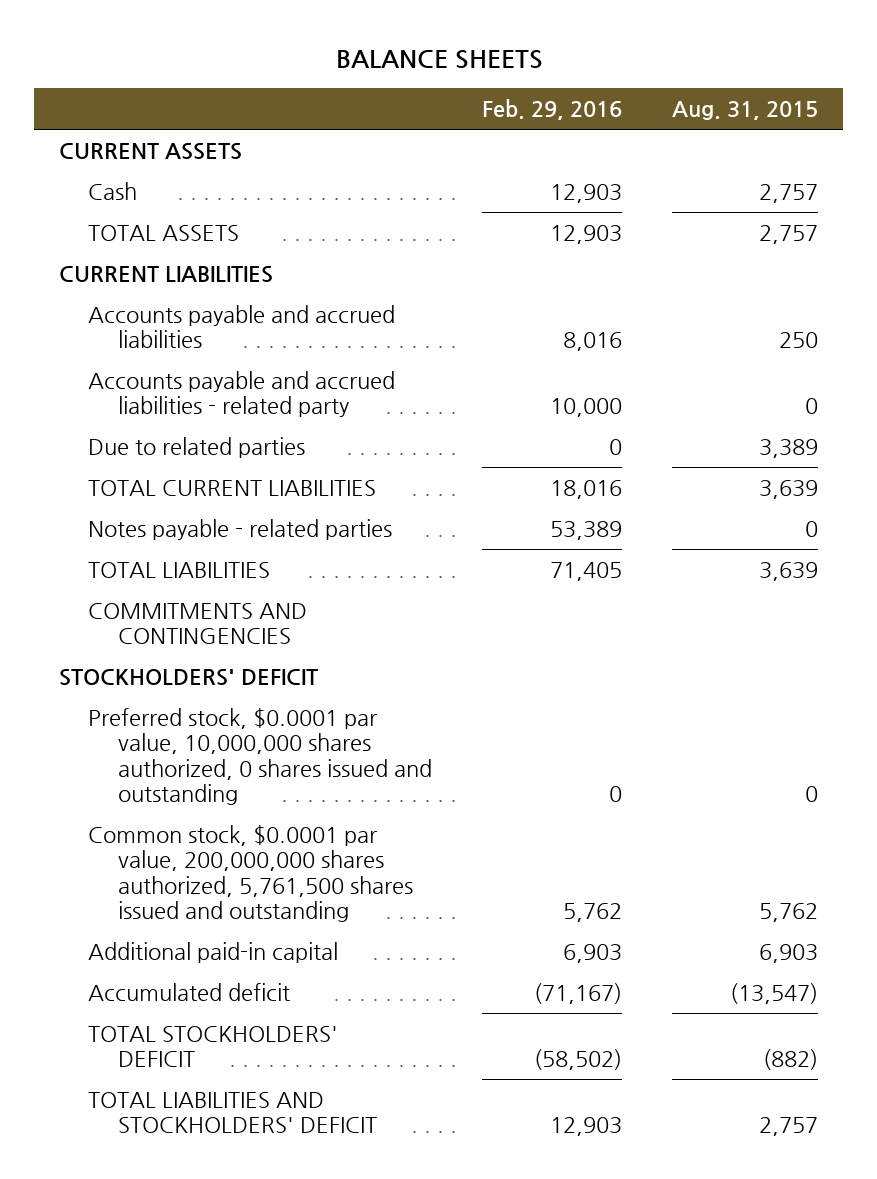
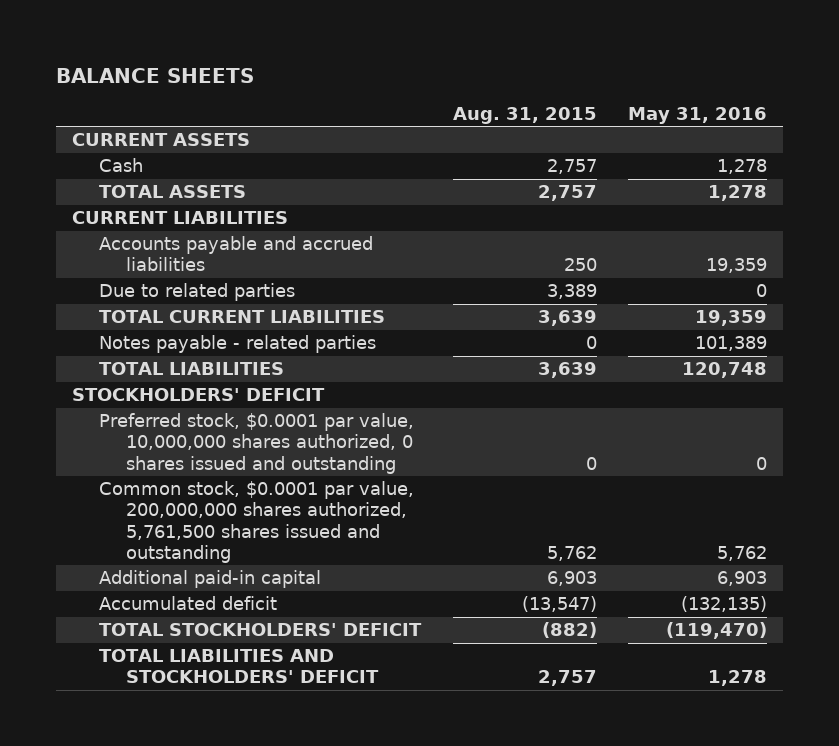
- | Feb. 29, 2016 | Aug. 31, 2015
+ | Aug. 31, 2015 | May 31, 2016
- Accounts payable and accrued liabilities - related party | 10,000 | 0
- COMMITMENTS AND CONTINGENCIES

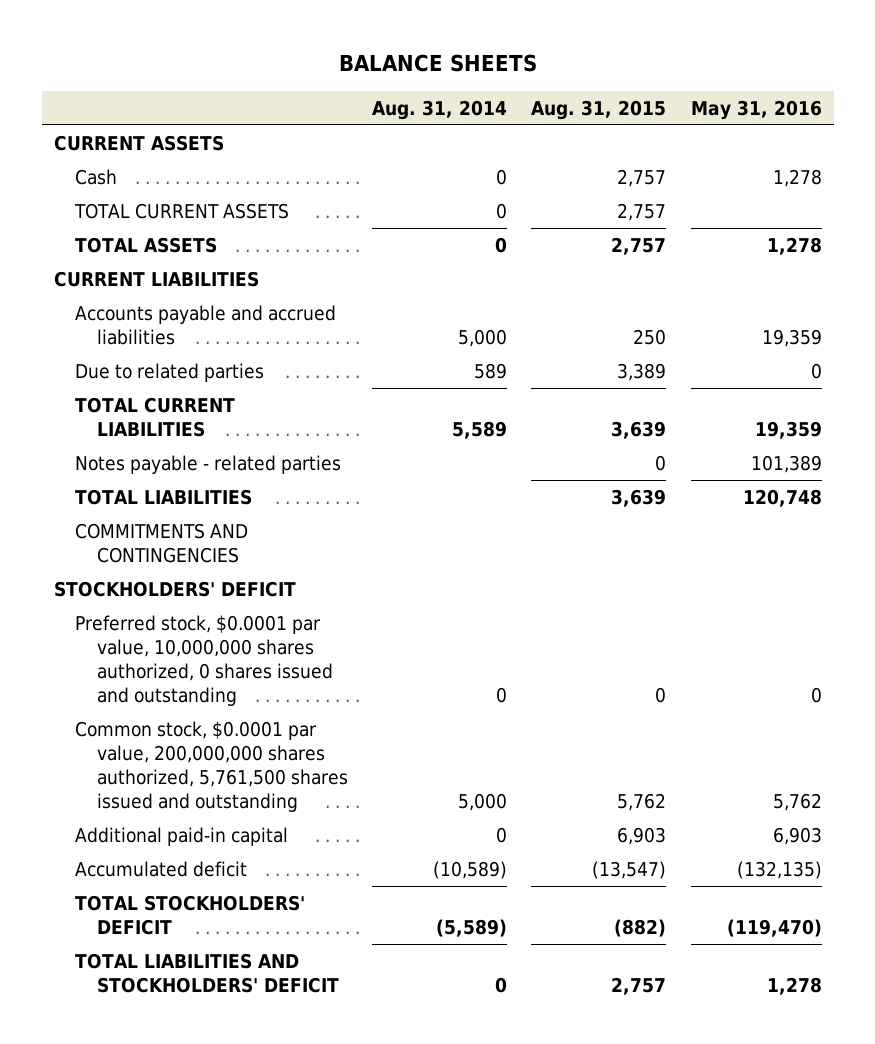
- | Aug. 31, 2015 | May 31, 2016
+ | Aug. 31, 2014 | Aug. 31, 2015 | May 31, 2016
+ TOTAL CURRENT ASSETS | 0 | 2,757 |
+ COMMITMENTS AND CONTINGENCIES

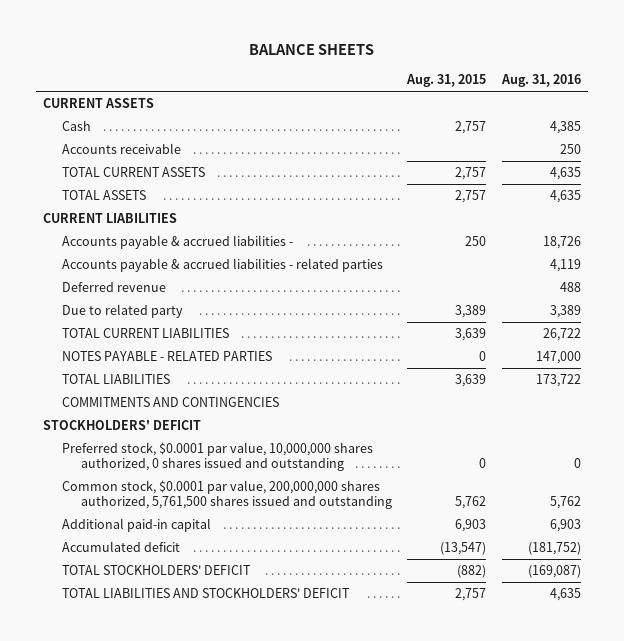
- | Aug. 31, 2014 | Aug. 31, 2015 | May 31, 2016
+ | Aug. 31, 2015 | Aug. 31, 2016
+ Accounts receivable | | 250
- Accounts payable and accrued liabilities | 5,000 | 250 | 19,359
- Due to related parties | 589 | 3,389 | 0
+ Accounts payable & accrued liabilities - | 250 | 18,726
+ Accounts payable & accrued liabilities - related parties | | 4,119
+ Deferred revenue | | 488
+ Due to related party | 3,389 | 3,389
- Notes payable - related parties | | 0 | 101,389
+ NOTES PAYABLE - RELATED PARTIES | 0 | 147,000

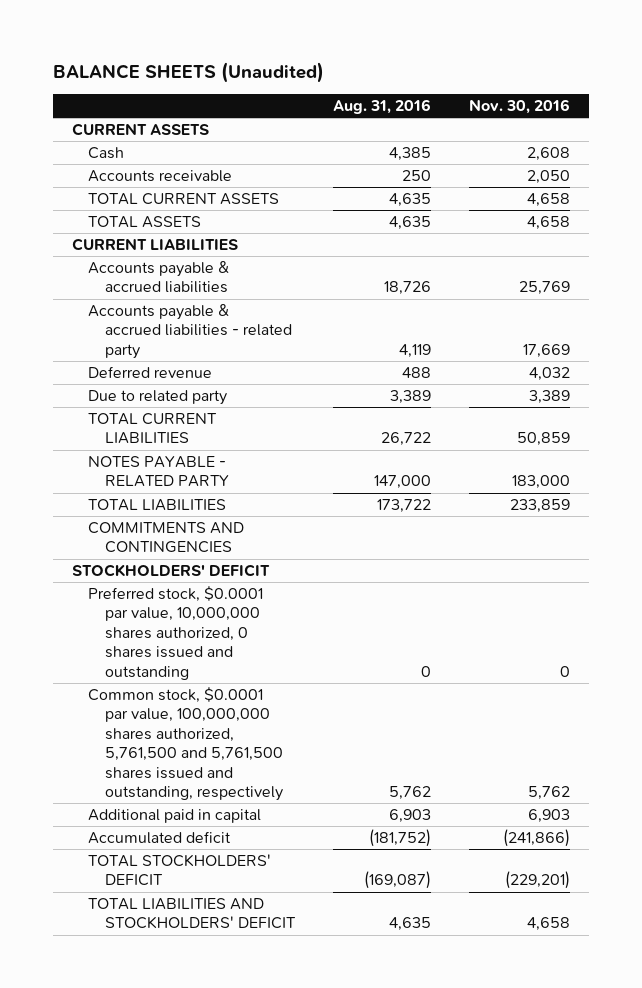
- BALANCE SHEETS
+ BALANCE SHEETS (Unaudited)
- | Aug. 31, 2015 | Aug. 31, 2016
+ | Aug. 31, 2016 | Nov. 30, 2016
- Accounts payable & accrued liabilities - | 250 | 18,726
- Accounts payable & accrued liabilities - related parties | | 4,119
+ Accounts payable & accrued liabilities | 18,726 | 25,769
+ Accounts payable & accrued liabilities - related party | 4,119 | 17,669
- NOTES PAYABLE - RELATED PARTIES | 0 | 147,000
+ NOTES PAYABLE - RELATED PARTY | 147,000 | 183,000
- Common stock, $0.0001 par value, 200,000,000 shares authorized, 5,761,500 shares issued and outstanding | 5,762 | 5,762
- Additional paid-in capital | 6,903 | 6,903
+ Common stock, $0.0001 par value, 100,000,000 shares authorized, 5,761,500 and 5,761,500 shares issued and outstanding, respectively | 5,762 | 5,762
+ Additional paid in capital | 6,903 | 6,903

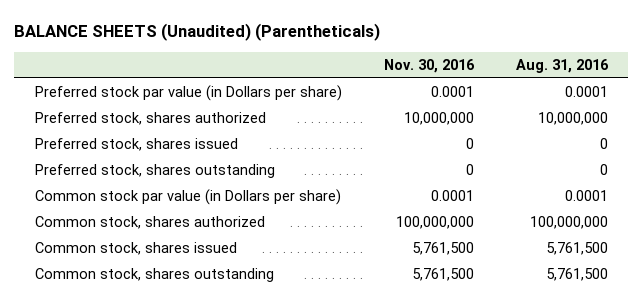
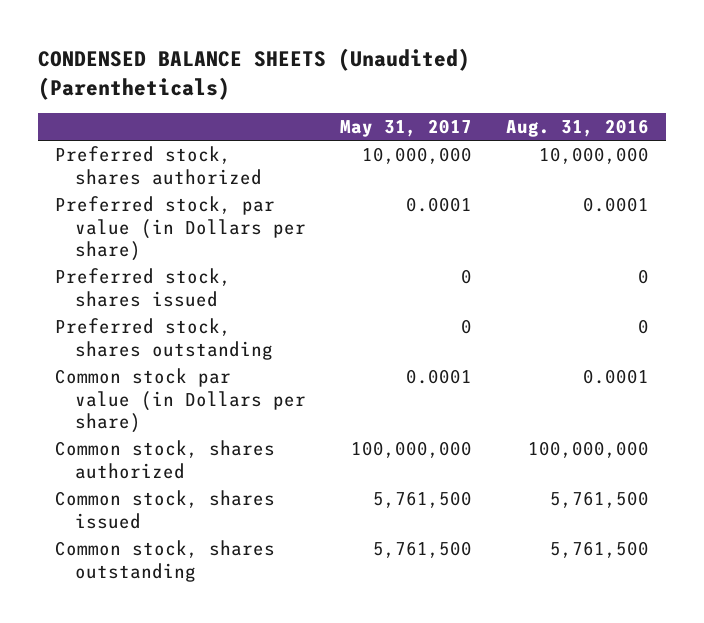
- BALANCE SHEETS (Unaudited) (Parentheticals)
+ CONDENSED BALANCE SHEETS (Unaudited) (Parentheticals)
- | Nov. 30, 2016 | Aug. 31, 2016
+ | May 31, 2017 | Aug. 31, 2016
- Preferred stock par value (in Dollars per share) | 0.0001 | 0.0001
+ Preferred stock, par value (in Dollars per share) | 0.0001 | 0.0001

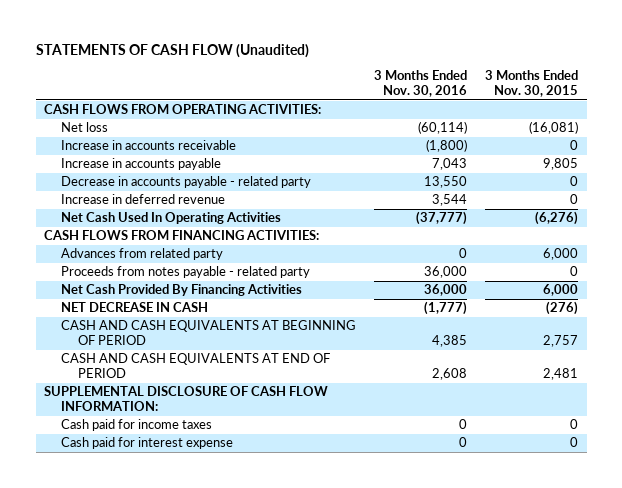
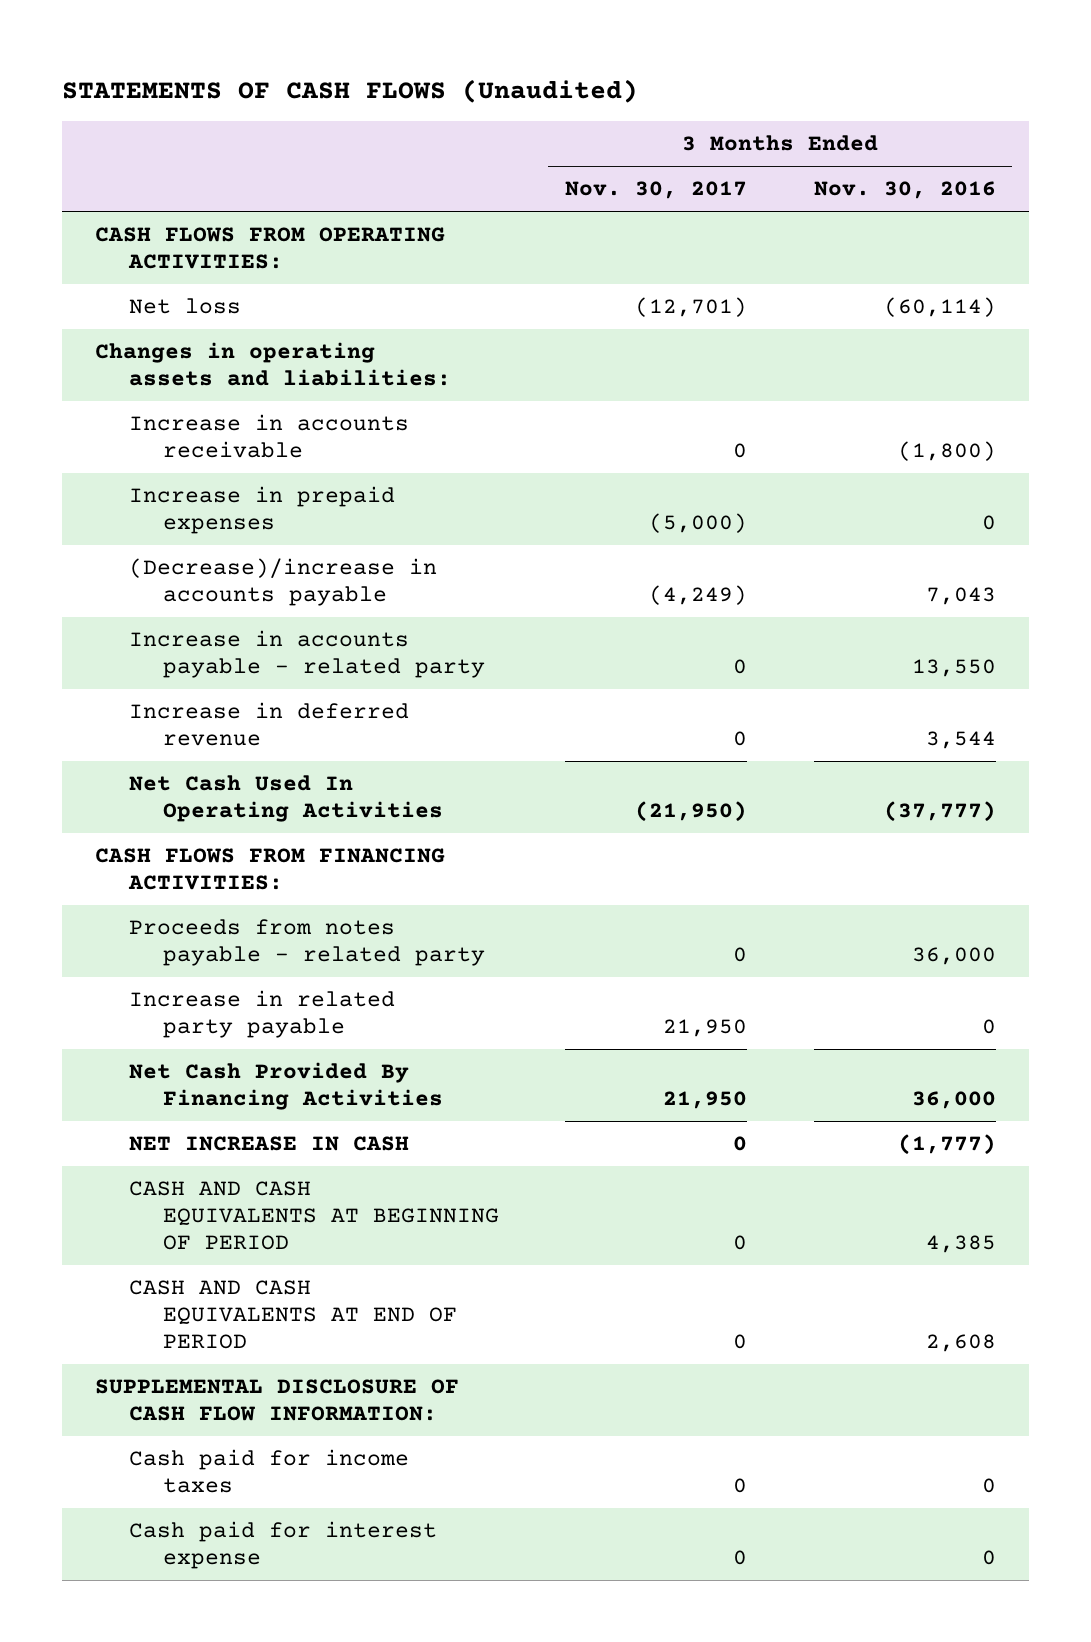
- STATEMENTS OF CASH FLOW (Unaudited)
+ STATEMENTS OF CASH FLOWS (Unaudited)
- | 3 Months Ended Nov. 30, 2016 | 3 Months Ended Nov. 30, 2015
+ | 3 Months Ended Nov. 30, 2017 | 3 Months Ended Nov. 30, 2016
+ Changes in operating assets and liabilities:
- Increase in accounts payable | 7,043 | 9,805
- Decrease in accounts payable - related party | 13,550 | 0
+ Increase in prepaid expenses | (5,000) | 0
+ (Decrease)/increase in accounts payable | (4,249) | 7,043
+ Increase in accounts payable - related party | 0 | 13,550
- Advances from related party | 0 | 6,000
+ Increase in related party payable | 21,950 | 0
- NET DECREASE IN CASH | (1,777) | (276)
+ NET INCREASE IN CASH | 0 | (1,777)

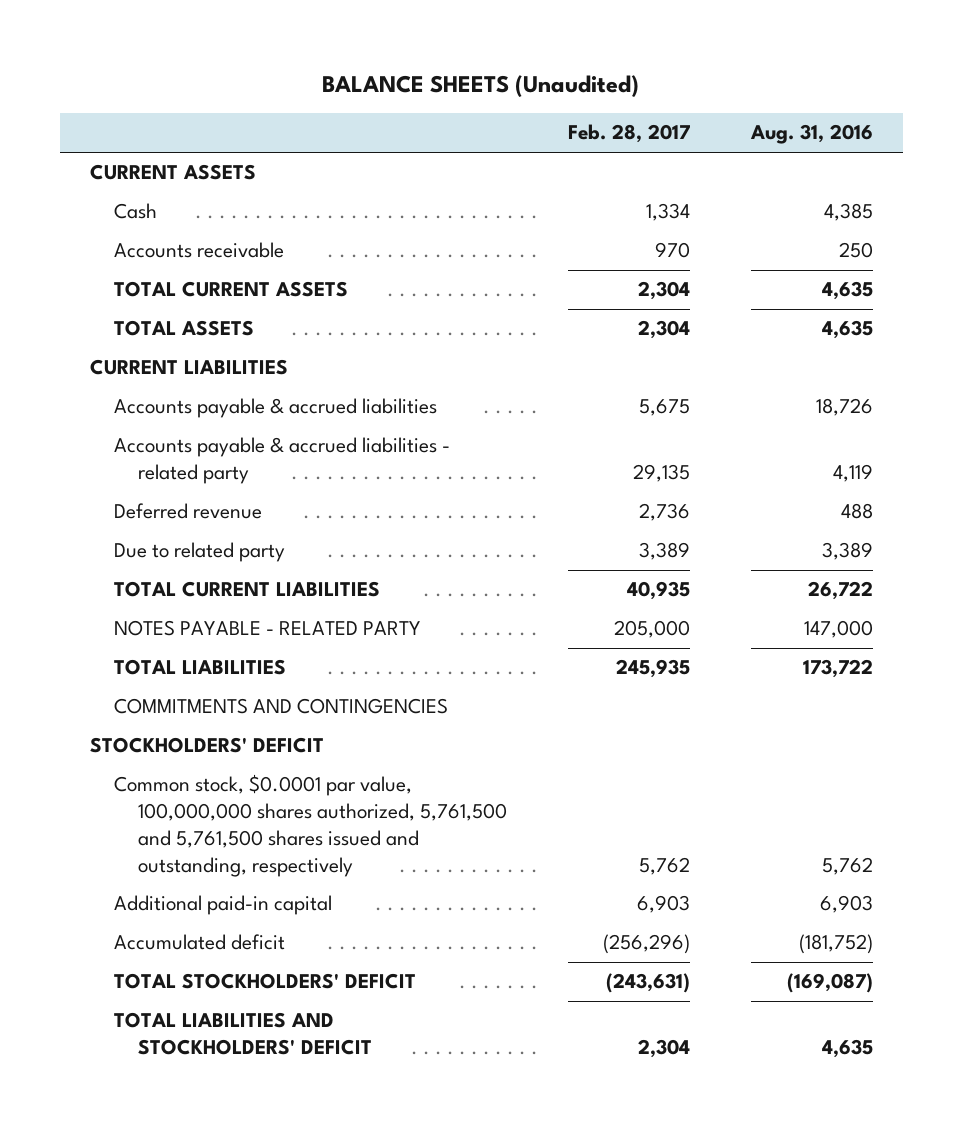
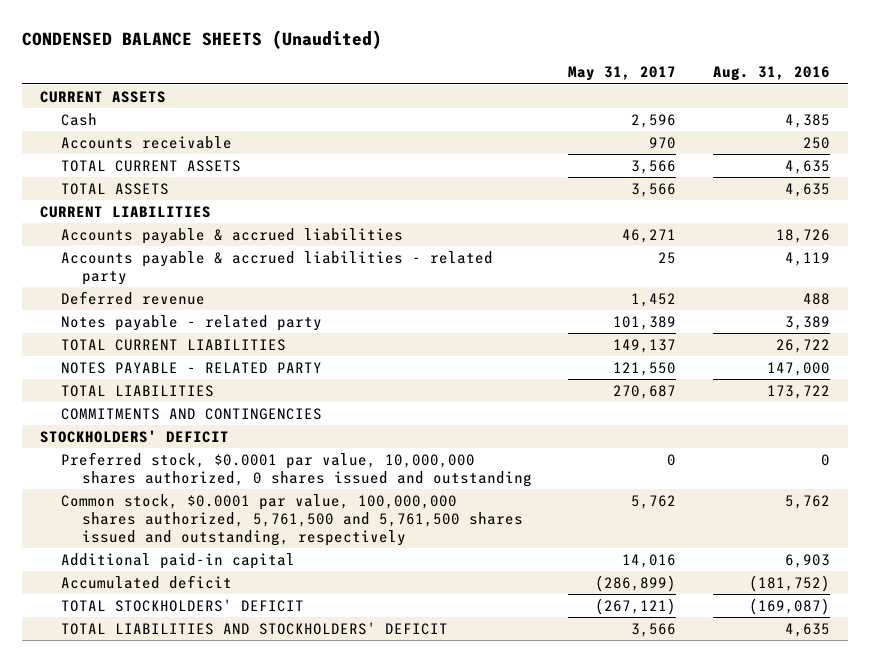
- BALANCE SHEETS (Unaudited)
+ CONDENSED BALANCE SHEETS (Unaudited)
- | Feb. 28, 2017 | Aug. 31, 2016
+ | May 31, 2017 | Aug. 31, 2016
- Due to related party | 3,389 | 3,389
+ Notes payable - related party | 101,389 | 3,389
+ Preferred stock, $0.0001 par value, 10,000,000 shares authorized, 0 shares issued and outstanding | 0 | 0

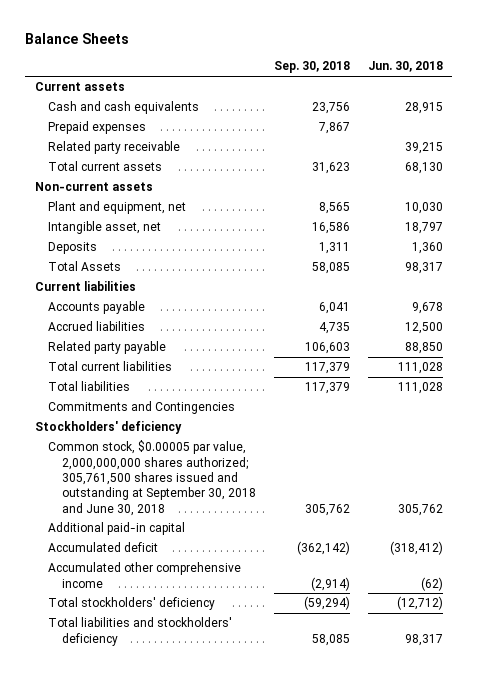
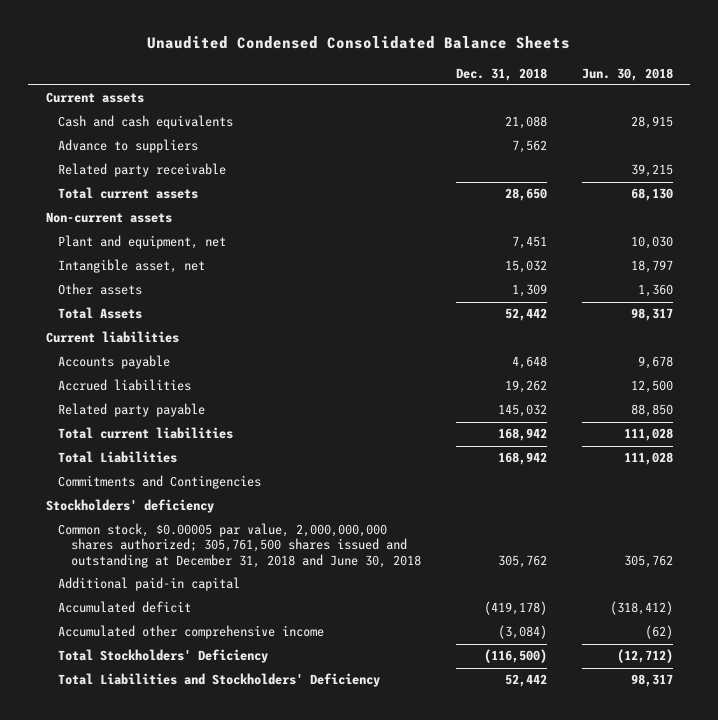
- Balance Sheets
+ Unaudited Condensed Consolidated Balance Sheets
- | Sep. 30, 2018 | Jun. 30, 2018
+ | Dec. 31, 2018 | Jun. 30, 2018
- Prepaid expenses | 7,867 |
+ Advance to suppliers | 7,562 |
- Deposits | 1,311 | 1,360
+ Other assets | 1,309 | 1,360
- Total liabilities | 117,379 | 111,028
+ Total Liabilities | 168,942 | 111,028
- Common stock, $0.00005 par value, 2,000,000,000 shares authorized; 305,761,500 shares issued and outstanding at September 30, 2018 and June 30, 2018 | 305,762 | 305,762
+ Common stock, $0.00005 par value, 2,000,000,000 shares authorized; 305,761,500 shares issued and outstanding at December 31, 2018 and June 30, 2018 | 305,762 | 305,762
- Total stockholders' deficiency | (59,294) | (12,712)
- Total liabilities and stockholders' deficiency | 58,085 | 98,317
+ Total Stockholders' Deficiency | (116,500) | (12,712)
+ Total Liabilities and Stockholders' Deficiency | 52,442 | 98,317

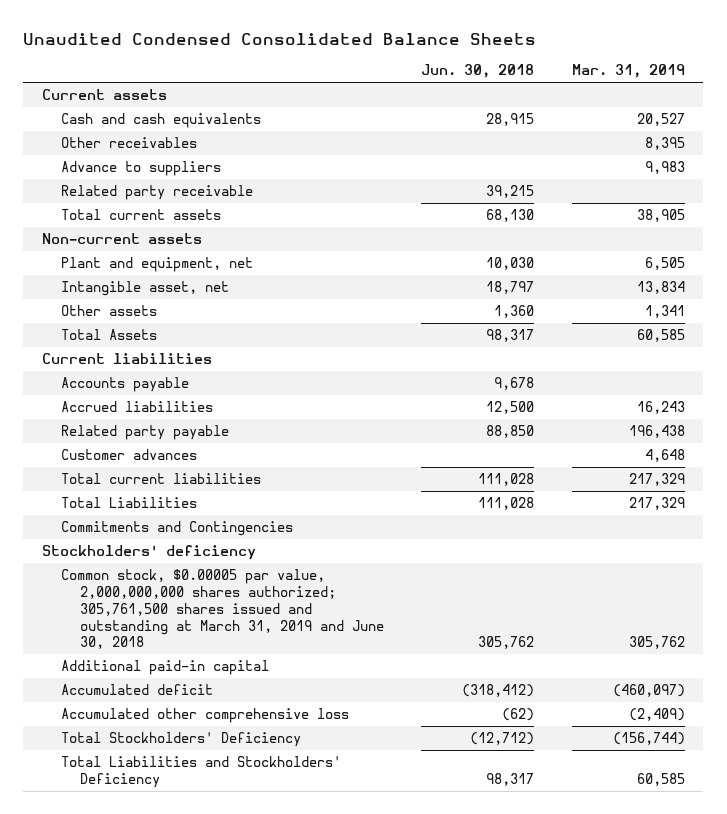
- | Dec. 31, 2018 | Jun. 30, 2018
+ | Jun. 30, 2018 | Mar. 31, 2019
+ Other receivables | | 8,395
+ Customer advances | | 4,648
- Common stock, $0.00005 par value, 2,000,000,000 shares authorized; 305,761,500 shares issued and outstanding at December 31, 2018 and June 30, 2018 | 305,762 | 305,762
+ Common stock, $0.00005 par value, 2,000,000,000 shares authorized; 305,761,500 shares issued and outstanding at March 31, 2019 and June 30, 2018 | 305,762 | 305,762
- Accumulated other comprehensive income | (3,084) | (62)
+ Accumulated other comprehensive loss | (62) | (2,409)

